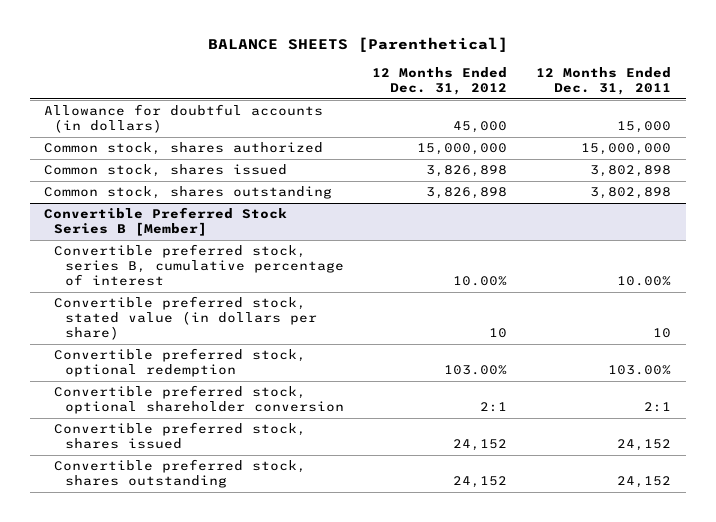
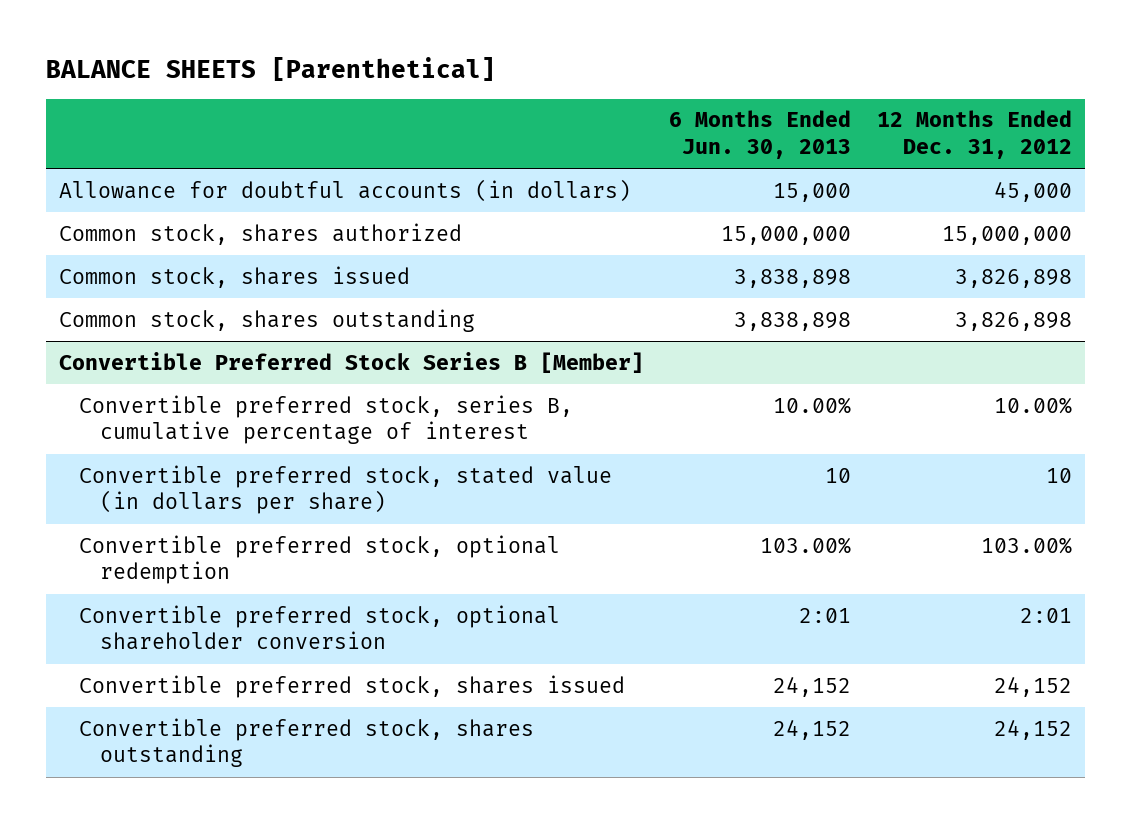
- | 12 Months Ended Dec. 31, 2012 | 12 Months Ended Dec. 31, 2011
+ | 6 Months Ended Jun. 30, 2013 | 12 Months Ended Dec. 31, 2012
@ Convertible Preferred Stock Series B [Member]
- Convertible preferred stock, optional shareholder conversion | 2:1 | 2:1
+ Convertible preferred stock, optional shareholder conversion | 2:01 | 2:01

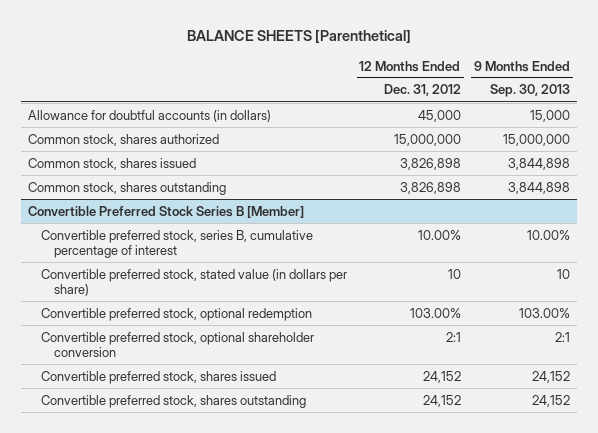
- | 6 Months Ended Jun. 30, 2013 | 12 Months Ended Dec. 31, 2012
+ | 12 Months Ended Dec. 31, 2012 | 9 Months Ended Sep. 30, 2013
@ Convertible Preferred Stock Series B [Member]
- Convertible preferred stock, optional shareholder conversion | 2:01 | 2:01
+ Convertible preferred stock, optional shareholder conversion | 2:1 | 2:1

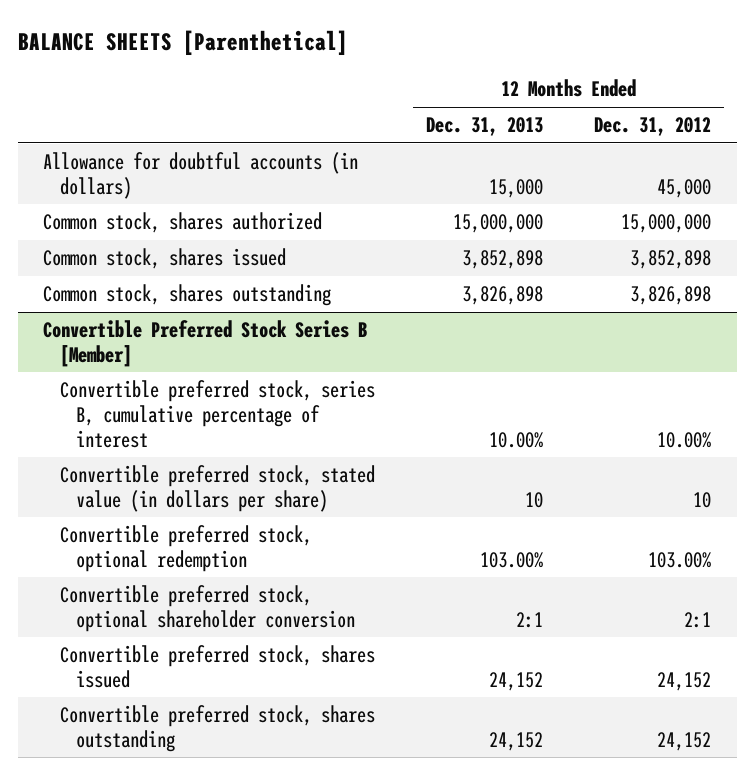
- | 12 Months Ended Dec. 31, 2012 | 9 Months Ended Sep. 30, 2013
+ | 12 Months Ended Dec. 31, 2013 | 12 Months Ended Dec. 31, 2012
- Common stock, shares issued | 3,826,898 | 3,844,898
+ Common stock, shares issued | 3,852,898 | 3,852,898

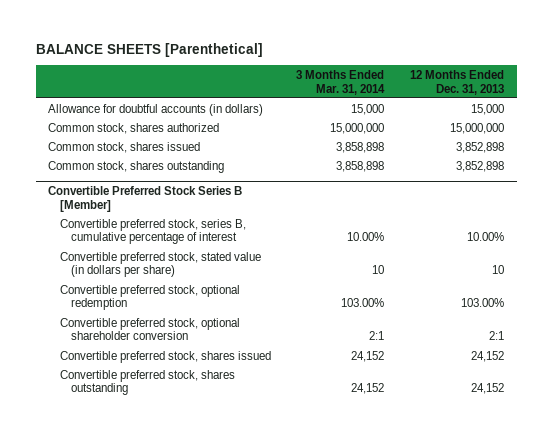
- | 12 Months Ended Dec. 31, 2013 | 12 Months Ended Dec. 31, 2012
+ | 3 Months Ended Mar. 31, 2014 | 12 Months Ended Dec. 31, 2013
- Common stock, shares outstanding | 3,826,898 | 3,826,898
+ Common stock, shares outstanding | 3,858,898 | 3,852,898

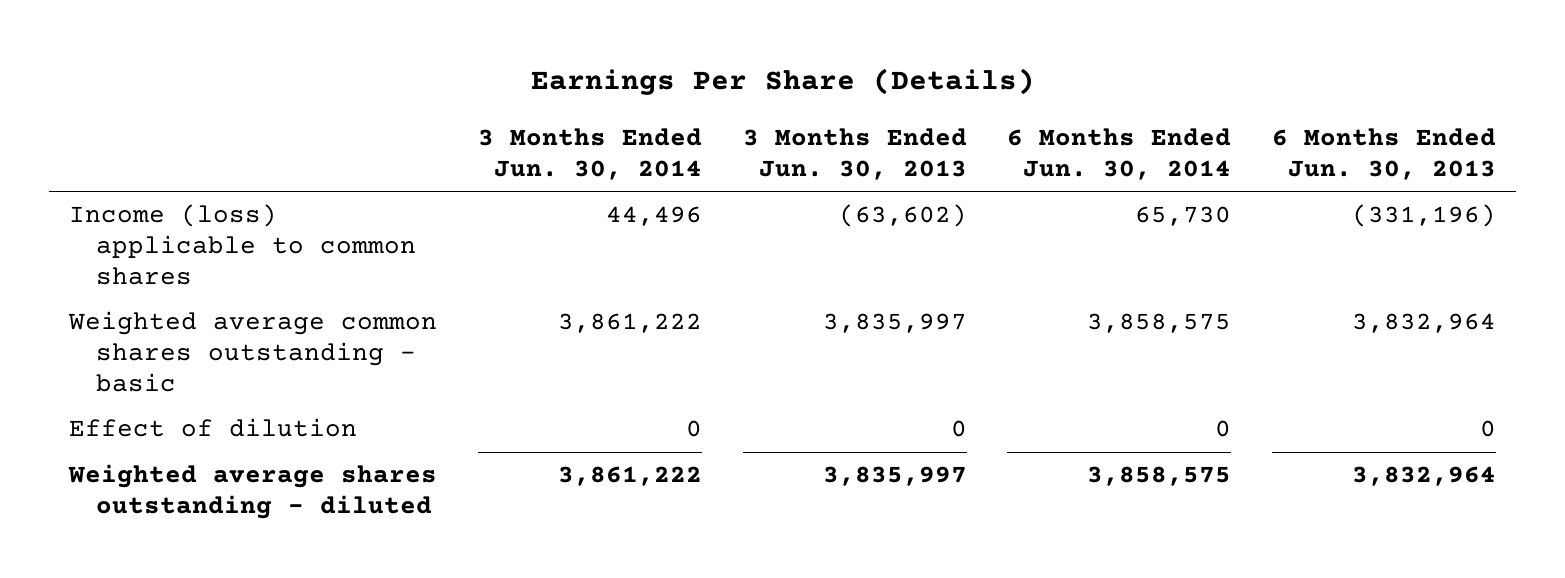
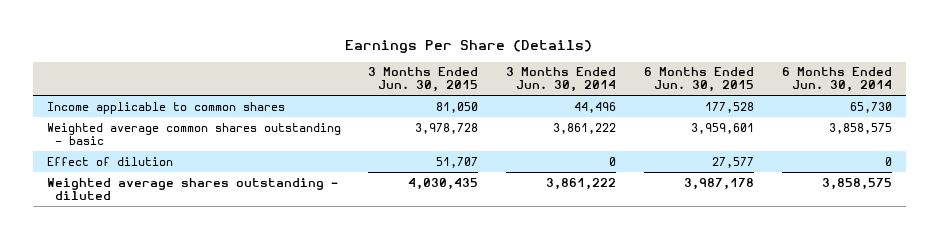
- | 3 Months Ended Jun. 30, 2014 | 3 Months Ended Jun. 30, 2013 | 6 Months Ended Jun. 30, 2014 | 6 Months Ended Jun. 30, 2013
+ | 3 Months Ended Jun. 30, 2015 | 3 Months Ended Jun. 30, 2014 | 6 Months Ended Jun. 30, 2015 | 6 Months Ended Jun. 30, 2014
- Income (loss) applicable to common shares | 44,496 | (63,602) | 65,730 | (331,196)
+ Income applicable to common shares | 81,050 | 44,496 | 177,528 | 65,730

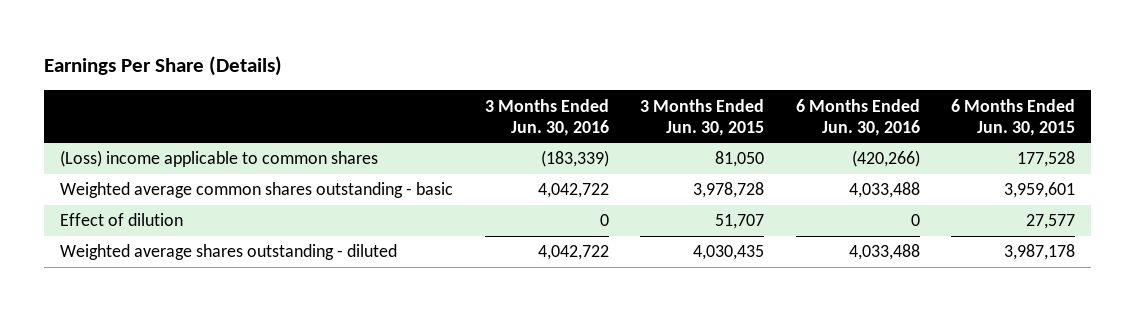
- | 3 Months Ended Jun. 30, 2015 | 3 Months Ended Jun. 30, 2014 | 6 Months Ended Jun. 30, 2015 | 6 Months Ended Jun. 30, 2014
+ | 3 Months Ended Jun. 30, 2016 | 3 Months Ended Jun. 30, 2015 | 6 Months Ended Jun. 30, 2016 | 6 Months Ended Jun. 30, 2015
- Income applicable to common shares | 81,050 | 44,496 | 177,528 | 65,730
+ (Loss) income applicable to common shares | (183,339) | 81,050 | (420,266) | 177,528

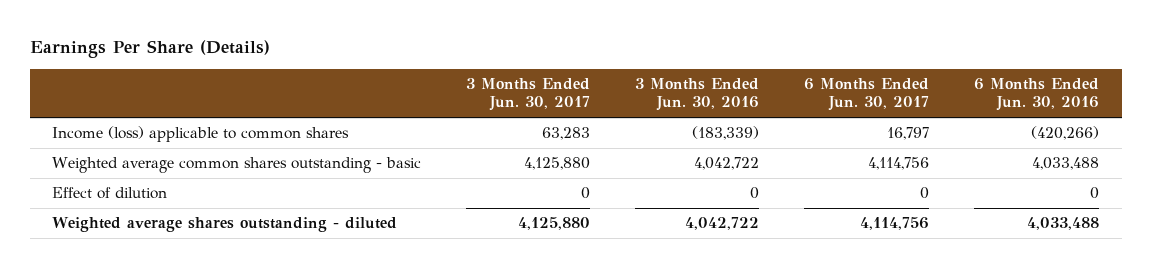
- | 3 Months Ended Jun. 30, 2016 | 3 Months Ended Jun. 30, 2015 | 6 Months Ended Jun. 30, 2016 | 6 Months Ended Jun. 30, 2015
+ | 3 Months Ended Jun. 30, 2017 | 3 Months Ended Jun. 30, 2016 | 6 Months Ended Jun. 30, 2017 | 6 Months Ended Jun. 30, 2016
- (Loss) income applicable to common shares | (183,339) | 81,050 | (420,266) | 177,528
+ Income (loss) applicable to common shares | 63,283 | (183,339) | 16,797 | (420,266)

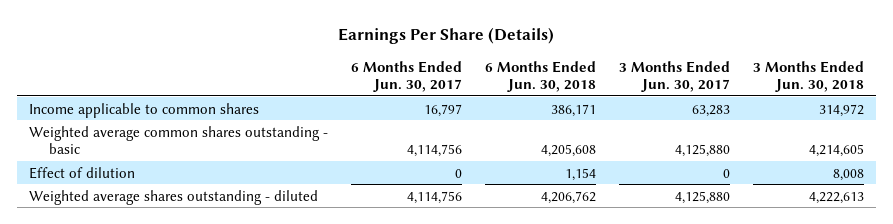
- | 3 Months Ended Jun. 30, 2017 | 3 Months Ended Jun. 30, 2016 | 6 Months Ended Jun. 30, 2017 | 6 Months Ended Jun. 30, 2016
+ | 6 Months Ended Jun. 30, 2017 | 6 Months Ended Jun. 30, 2018 | 3 Months Ended Jun. 30, 2017 | 3 Months Ended Jun. 30, 2018
- Income (loss) applicable to common shares | 63,283 | (183,339) | 16,797 | (420,266)
+ Income applicable to common shares | 16,797 | 386,171 | 63,283 | 314,972

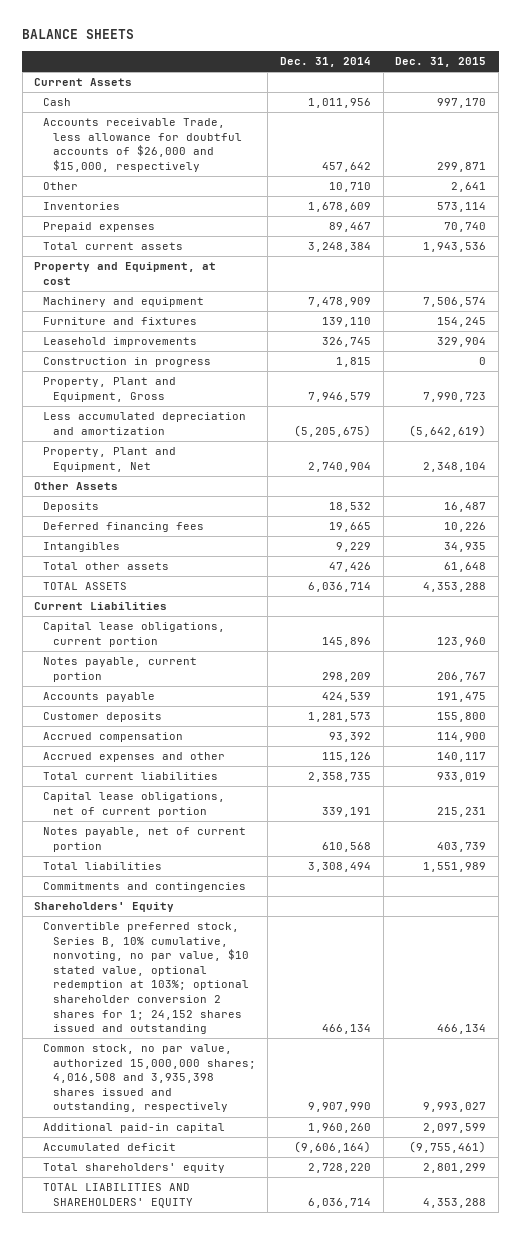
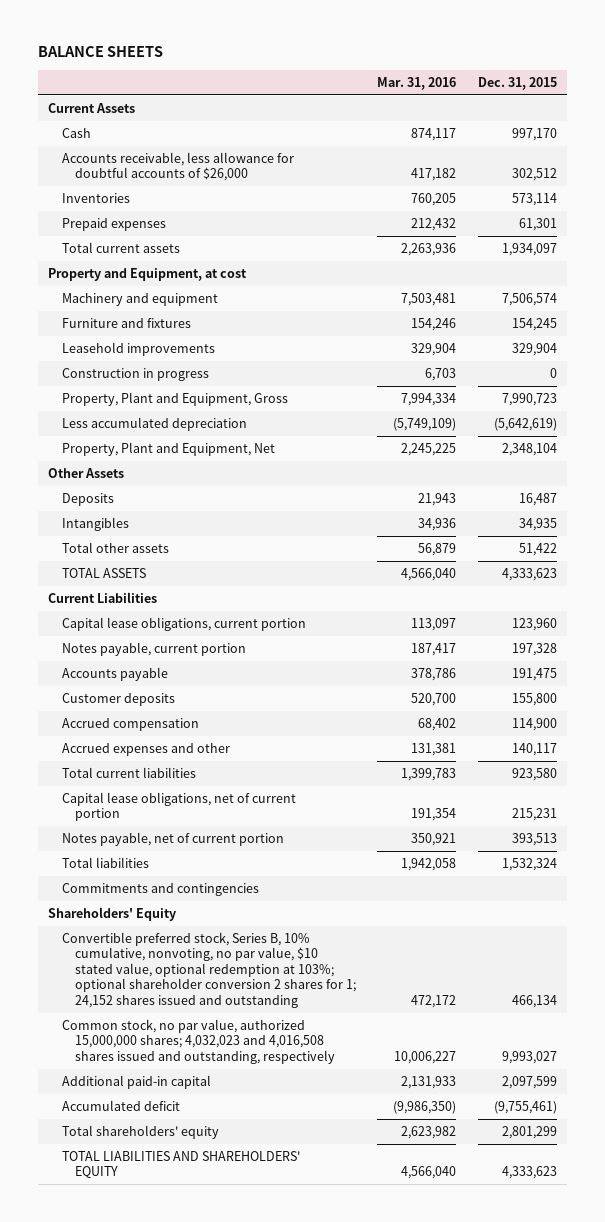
- | Dec. 31, 2014 | Dec. 31, 2015
+ | Mar. 31, 2016 | Dec. 31, 2015
- Accounts receivable Trade, less allowance for doubtful accounts of $26,000 and $15,000, respectively | 457,642 | 299,871
- Other | 10,710 | 2,641
+ Accounts receivable, less allowance for doubtful accounts of $26,000 | 417,182 | 302,512
- Prepaid expenses | 89,467 | 70,740
- Total current assets | 3,248,384 | 1,943,536
+ Prepaid expenses | 212,432 | 61,301
+ Total current assets | 2,263,936 | 1,934,097
- Less accumulated depreciation and amortization | (5,205,675) | (5,642,619)
+ Less accumulated depreciation | (5,749,109) | (5,642,619)
- Deferred financing fees | 19,665 | 10,226
- Total other assets | 47,426 | 61,648
- TOTAL ASSETS | 6,036,714 | 4,353,288
+ Total other assets | 56,879 | 51,422
+ TOTAL ASSETS | 4,566,040 | 4,333,623
- Notes payable, current portion | 298,209 | 206,767
+ Notes payable, current portion | 187,417 | 197,328
- Total current liabilities | 2,358,735 | 933,019
+ Total current liabilities | 1,399,783 | 923,580
- Notes payable, net of current portion | 610,568 | 403,739
- Total liabilities | 3,308,494 | 1,551,989
+ Notes payable, net of current portion | 350,921 | 393,513
+ Total liabilities | 1,942,058 | 1,532,324
- Common stock, no par value, authorized 15,000,000 shares; 4,016,508 and 3,935,398 shares issued and outstanding, respectively | 9,907,990 | 9,993,027
+ Common stock, no par value, authorized 15,000,000 shares; 4,032,023 and 4,016,508 shares issued and outstanding, respectively | 10,006,227 | 9,993,027
- TOTAL LIABILITIES AND SHAREHOLDERS' EQUITY | 6,036,714 | 4,353,288
+ TOTAL LIABILITIES AND SHAREHOLDERS' EQUITY | 4,566,040 | 4,333,623

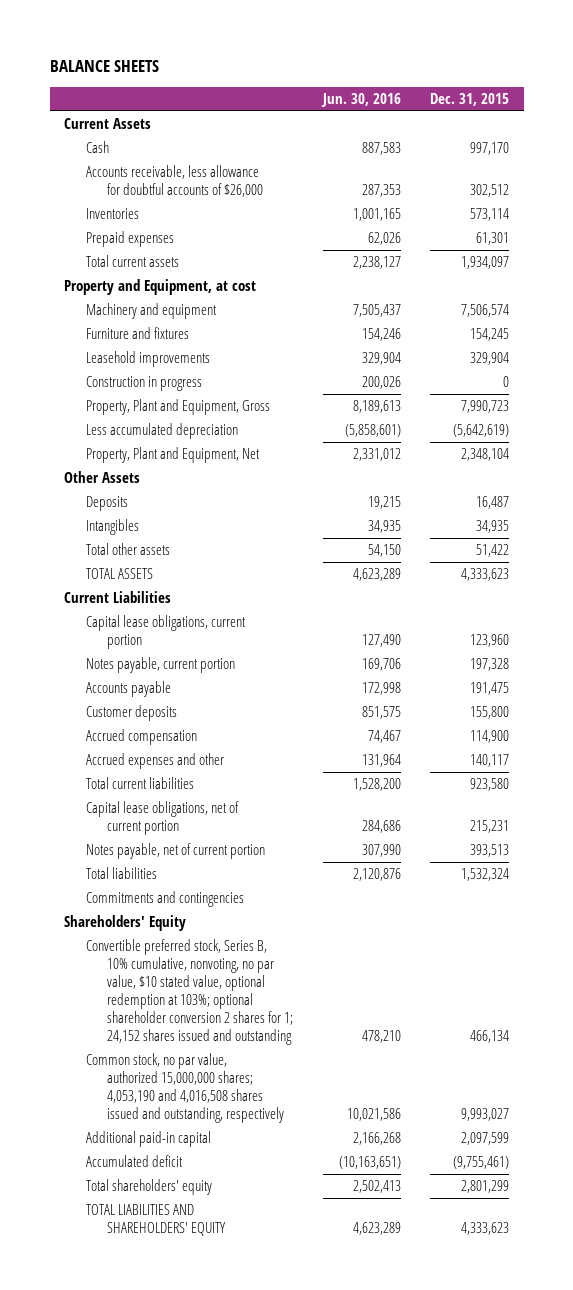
- | Mar. 31, 2016 | Dec. 31, 2015
+ | Jun. 30, 2016 | Dec. 31, 2015
- Common stock, no par value, authorized 15,000,000 shares; 4,032,023 and 4,016,508 shares issued and outstanding, respectively | 10,006,227 | 9,993,027
+ Common stock, no par value, authorized 15,000,000 shares; 4,053,190 and 4,016,508 shares issued and outstanding, respectively | 10,021,586 | 9,993,027

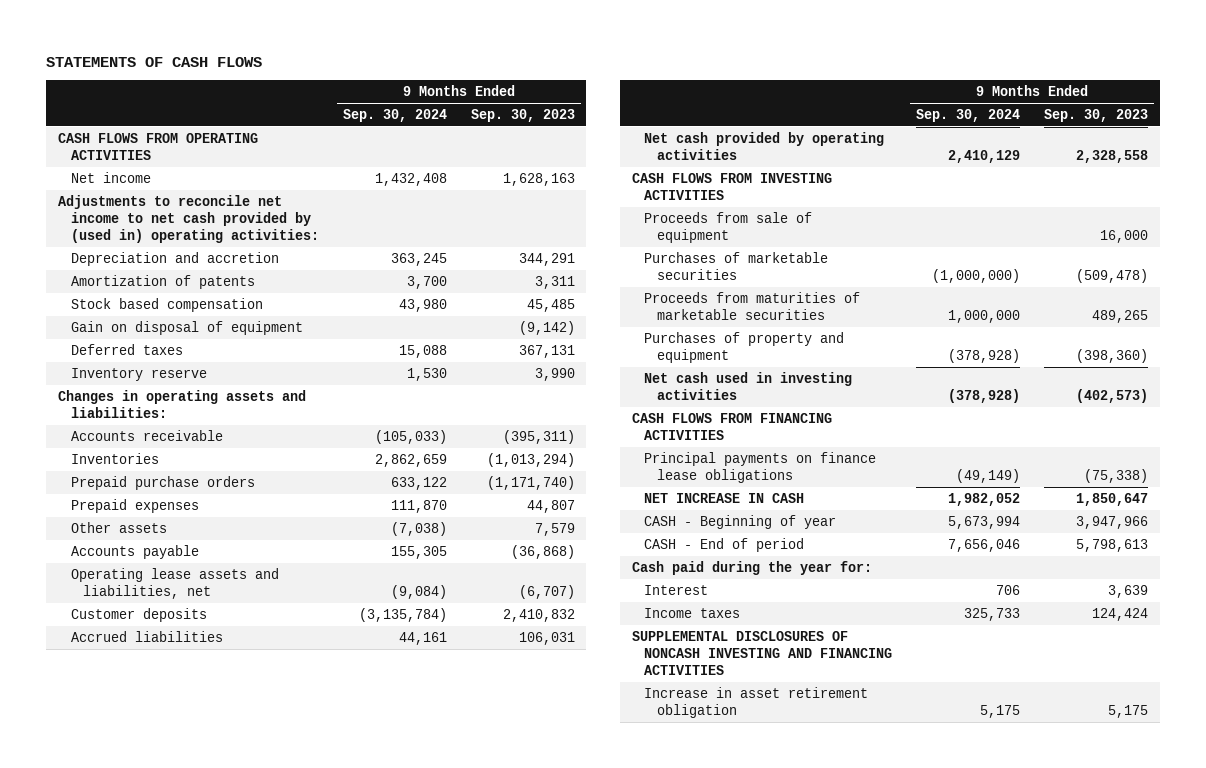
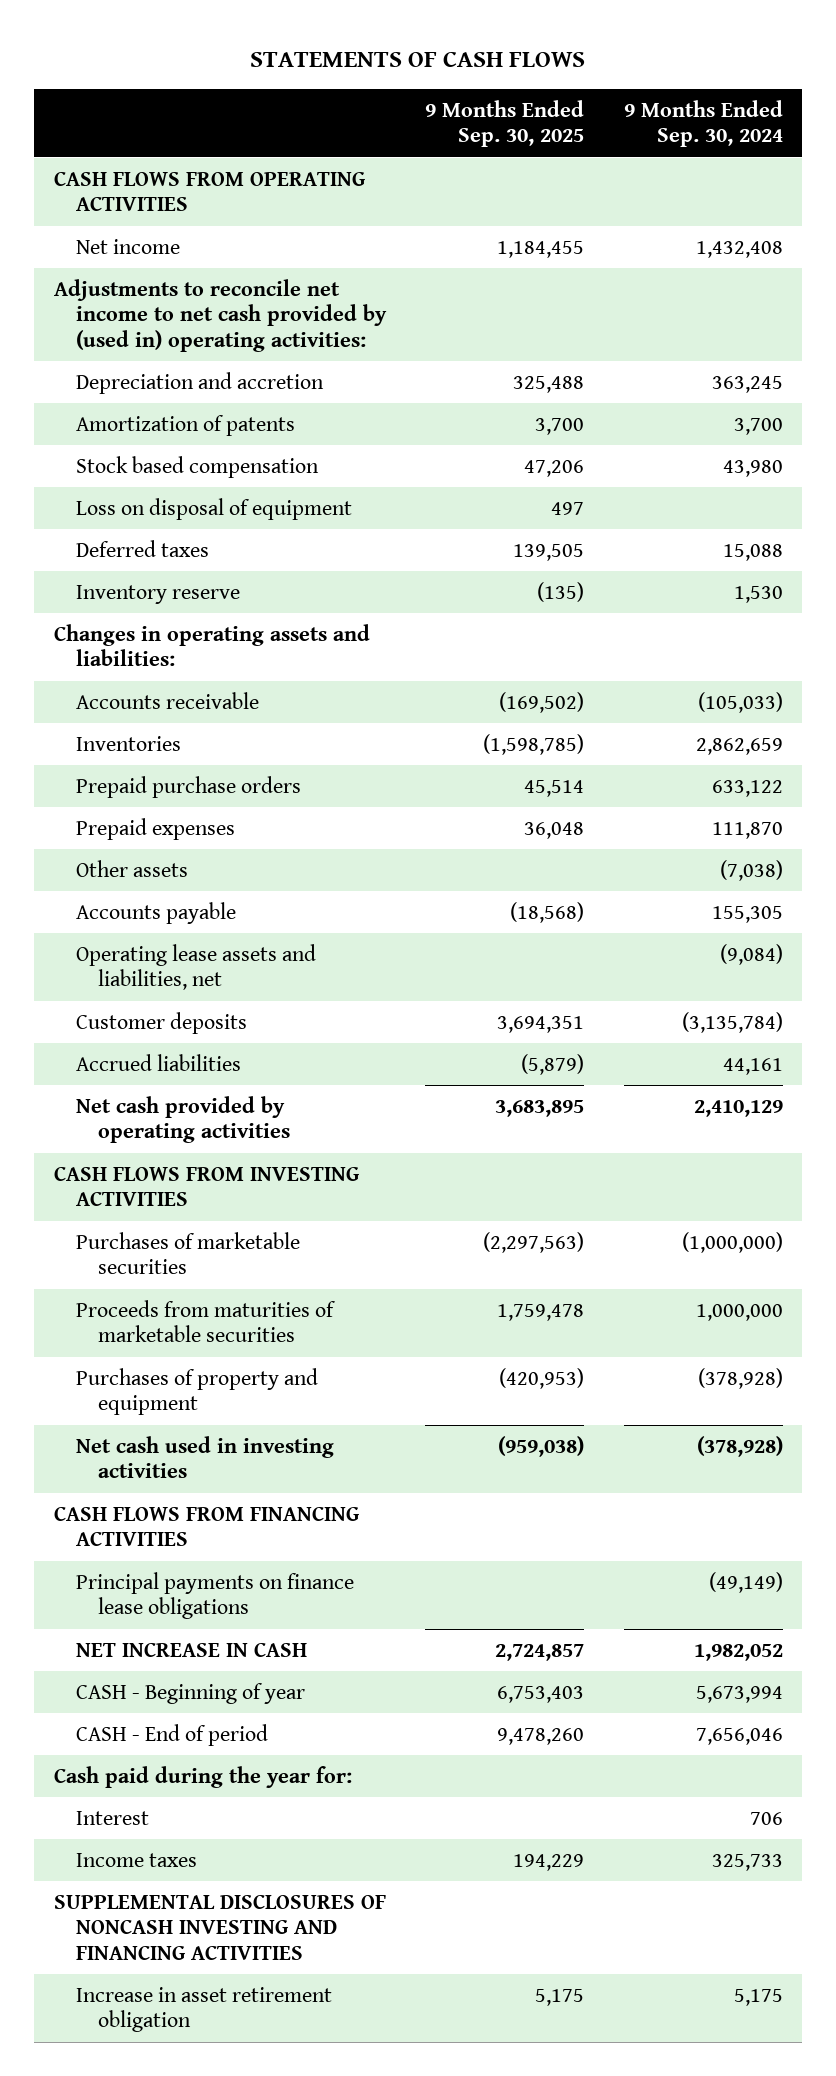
- | 9 Months Ended Sep. 30, 2024 | 9 Months Ended Sep. 30, 2023
+ | 9 Months Ended Sep. 30, 2025 | 9 Months Ended Sep. 30, 2024
- Gain on disposal of equipment | | (9,142)
+ Loss on disposal of equipment | 497 |
- Proceeds from sale of equipment | | 16,000

